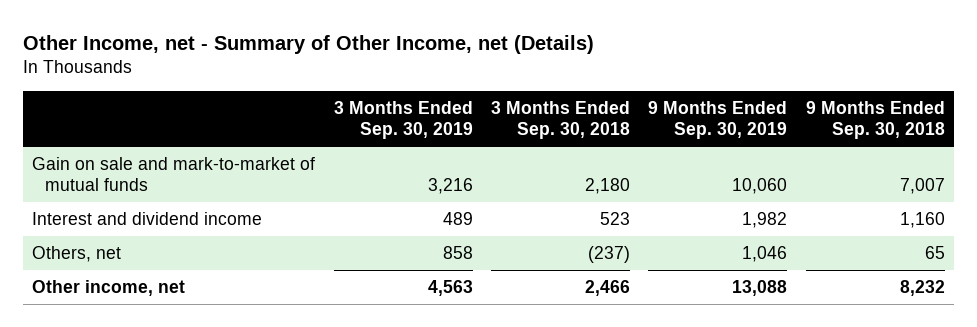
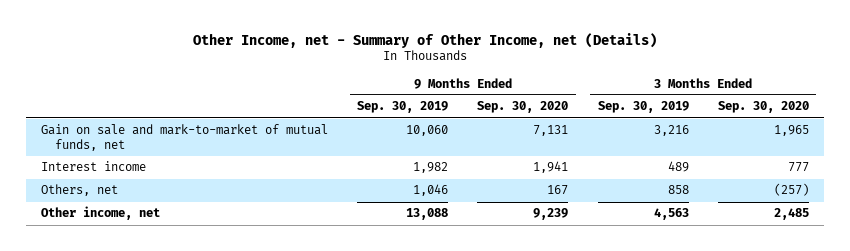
- | 3 Months Ended Sep. 30, 2019 | 3 Months Ended Sep. 30, 2018 | 9 Months Ended Sep. 30, 2019 | 9 Months Ended Sep. 30, 2018
+ | 9 Months Ended Sep. 30, 2019 | 9 Months Ended Sep. 30, 2020 | 3 Months Ended Sep. 30, 2019 | 3 Months Ended Sep. 30, 2020
- Gain on sale and mark-to-market of mutual funds | 3,216 | 2,180 | 10,060 | 7,007
- Interest and dividend income | 489 | 523 | 1,982 | 1,160
+ Gain on sale and mark-to-market of mutual funds, net | 10,060 | 7,131 | 3,216 | 1,965
+ Interest income | 1,982 | 1,941 | 489 | 777

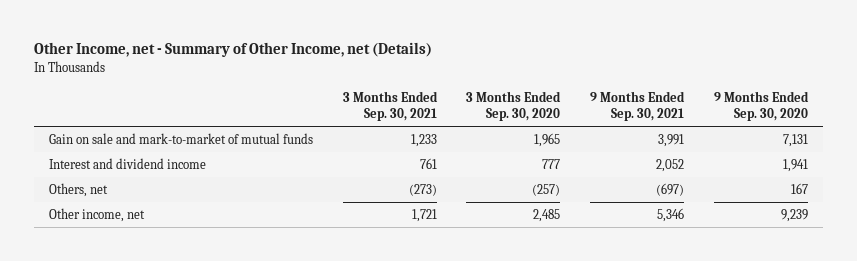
- | 9 Months Ended Sep. 30, 2019 | 9 Months Ended Sep. 30, 2020 | 3 Months Ended Sep. 30, 2019 | 3 Months Ended Sep. 30, 2020
+ | 3 Months Ended Sep. 30, 2021 | 3 Months Ended Sep. 30, 2020 | 9 Months Ended Sep. 30, 2021 | 9 Months Ended Sep. 30, 2020
- Gain on sale and mark-to-market of mutual funds, net | 10,060 | 7,131 | 3,216 | 1,965
- Interest income | 1,982 | 1,941 | 489 | 777
+ Gain on sale and mark-to-market of mutual funds | 1,233 | 1,965 | 3,991 | 7,131
+ Interest and dividend income | 761 | 777 | 2,052 | 1,941

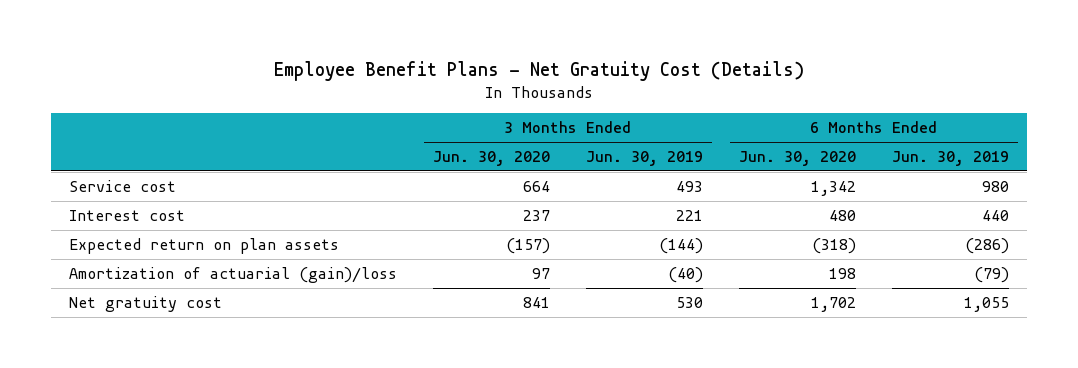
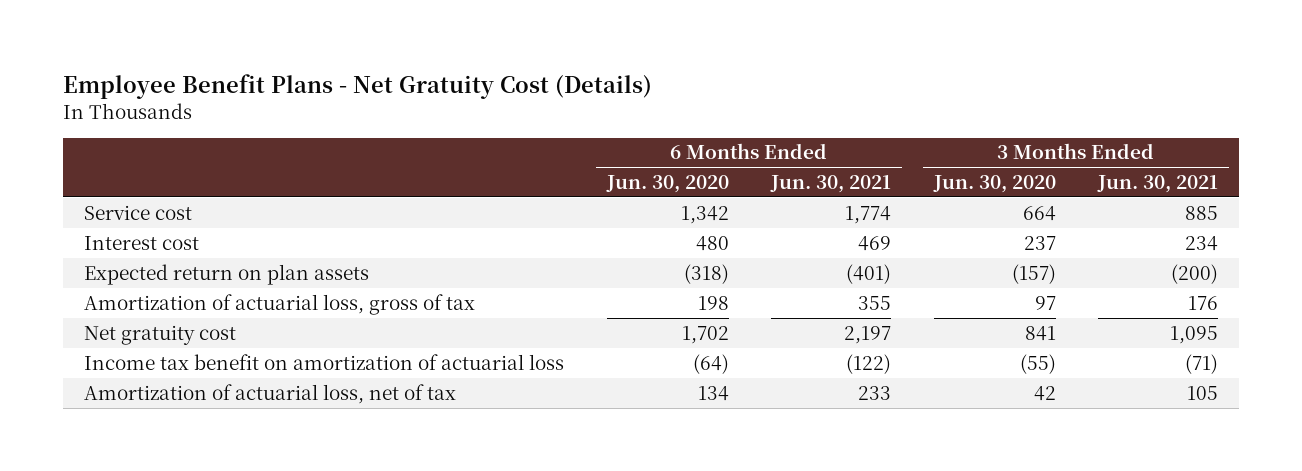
- | 3 Months Ended Jun. 30, 2020 | 3 Months Ended Jun. 30, 2019 | 6 Months Ended Jun. 30, 2020 | 6 Months Ended Jun. 30, 2019
+ | 6 Months Ended Jun. 30, 2020 | 6 Months Ended Jun. 30, 2021 | 3 Months Ended Jun. 30, 2020 | 3 Months Ended Jun. 30, 2021
- Amortization of actuarial (gain)/loss | 97 | (40) | 198 | (79)
+ Amortization of actuarial loss, gross of tax | 198 | 355 | 97 | 176
+ Income tax benefit on amortization of actuarial loss | (64) | (122) | (55) | (71)
+ Amortization of actuarial loss, net of tax | 134 | 233 | 42 | 105

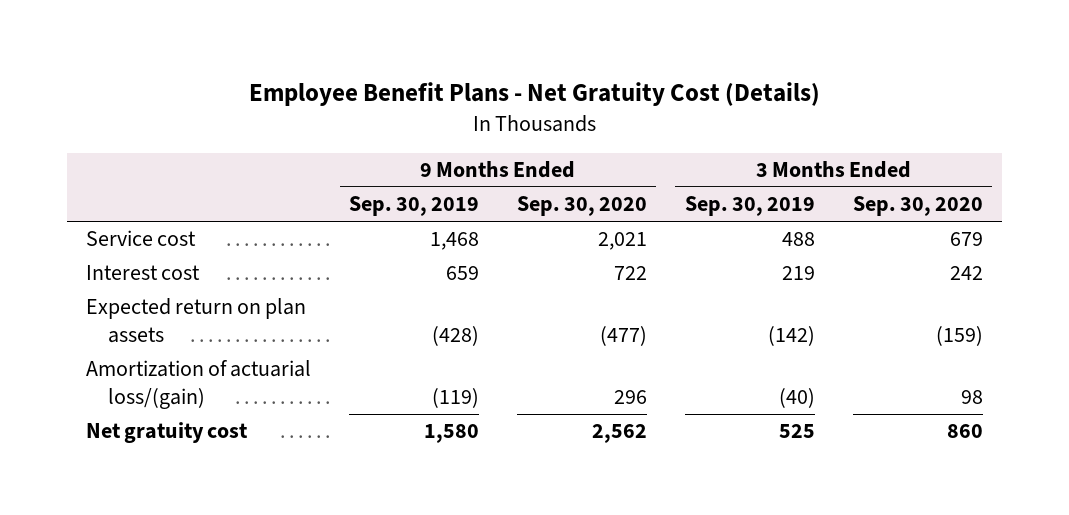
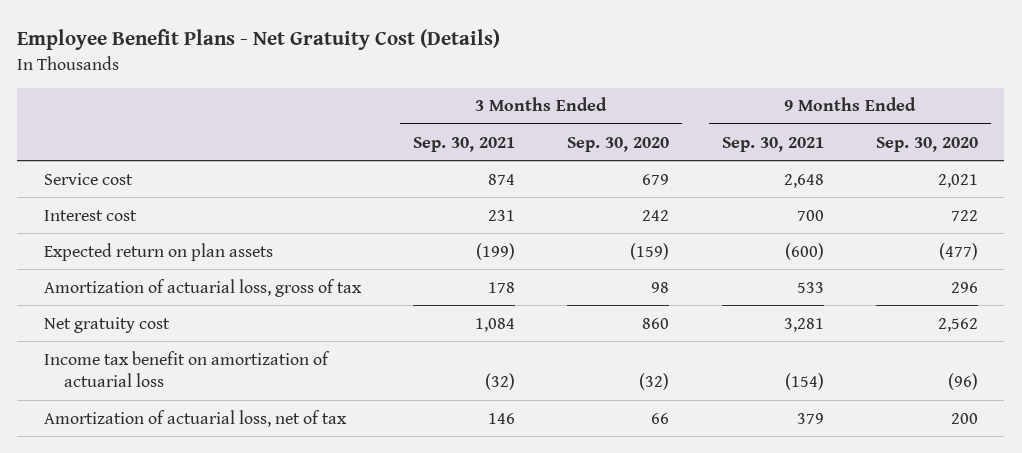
- | 9 Months Ended Sep. 30, 2019 | 9 Months Ended Sep. 30, 2020 | 3 Months Ended Sep. 30, 2019 | 3 Months Ended Sep. 30, 2020
+ | 3 Months Ended Sep. 30, 2021 | 3 Months Ended Sep. 30, 2020 | 9 Months Ended Sep. 30, 2021 | 9 Months Ended Sep. 30, 2020
- Amortization of actuarial loss/(gain) | (119) | 296 | (40) | 98
+ Amortization of actuarial loss, gross of tax | 178 | 98 | 533 | 296
+ Income tax benefit on amortization of actuarial loss | (32) | (32) | (154) | (96)
+ Amortization of actuarial loss, net of tax | 146 | 66 | 379 | 200

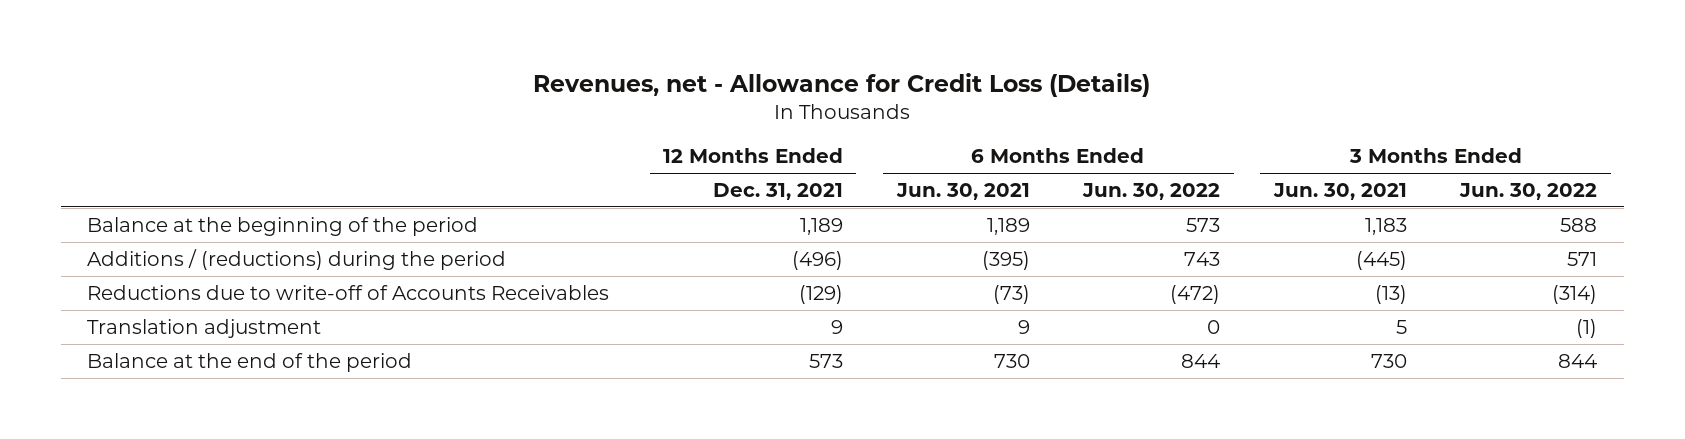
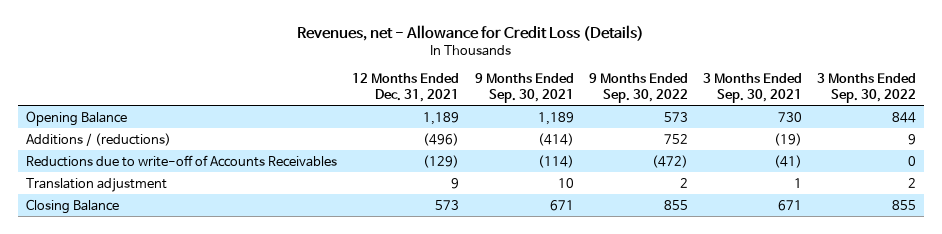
- | 12 Months Ended Dec. 31, 2021 | 6 Months Ended Jun. 30, 2021 | 6 Months Ended Jun. 30, 2022 | 3 Months Ended Jun. 30, 2021 | 3 Months Ended Jun. 30, 2022
+ | 12 Months Ended Dec. 31, 2021 | 9 Months Ended Sep. 30, 2021 | 9 Months Ended Sep. 30, 2022 | 3 Months Ended Sep. 30, 2021 | 3 Months Ended Sep. 30, 2022
- Balance at the beginning of the period | 1,189 | 1,189 | 573 | 1,183 | 588
- Additions / (reductions) during the period | (496) | (395) | 743 | (445) | 571
+ Opening Balance | 1,189 | 1,189 | 573 | 730 | 844
+ Additions / (reductions) | (496) | (414) | 752 | (19) | 9
- Balance at the end of the period | 573 | 730 | 844 | 730 | 844
+ Closing Balance | 573 | 671 | 855 | 671 | 855

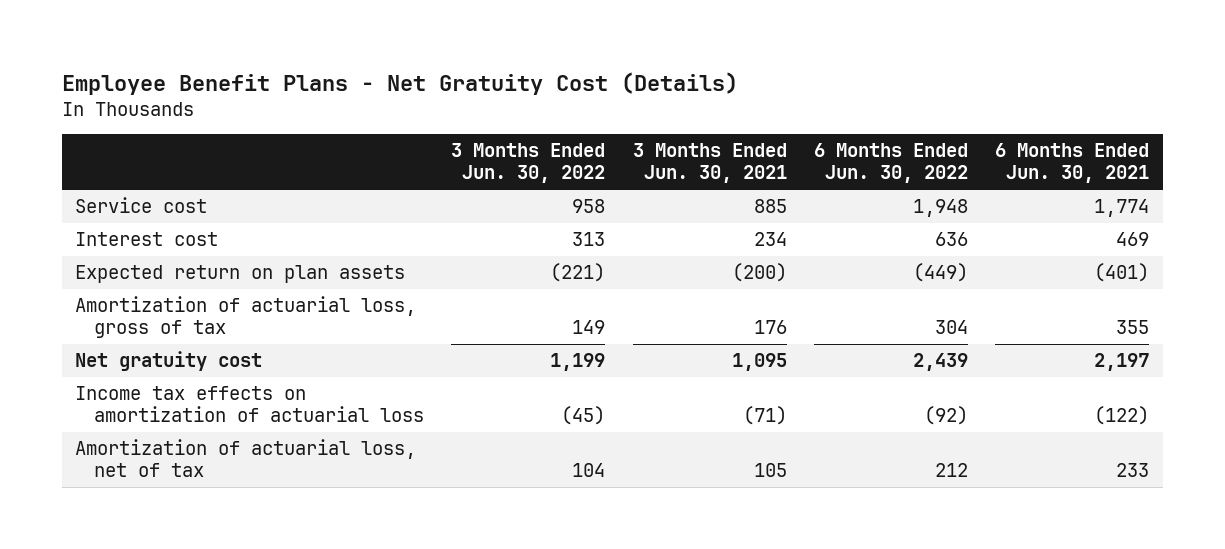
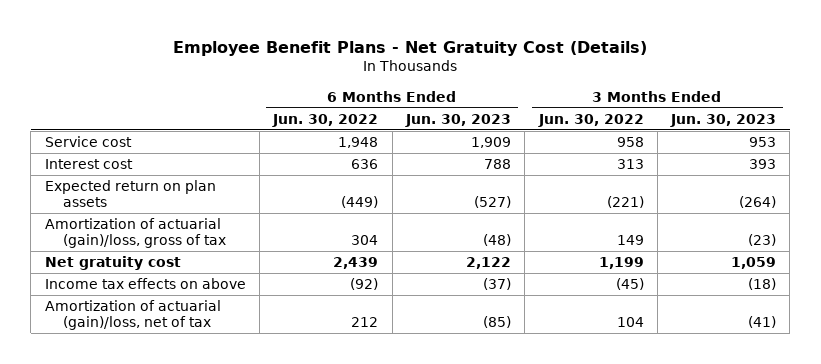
- | 3 Months Ended Jun. 30, 2022 | 3 Months Ended Jun. 30, 2021 | 6 Months Ended Jun. 30, 2022 | 6 Months Ended Jun. 30, 2021
+ | 6 Months Ended Jun. 30, 2022 | 6 Months Ended Jun. 30, 2023 | 3 Months Ended Jun. 30, 2022 | 3 Months Ended Jun. 30, 2023
- Amortization of actuarial loss, gross of tax | 149 | 176 | 304 | 355
+ Amortization of actuarial (gain)/loss, gross of tax | 304 | (48) | 149 | (23)
- Income tax effects on amortization of actuarial loss | (45) | (71) | (92) | (122)
- Amortization of actuarial loss, net of tax | 104 | 105 | 212 | 233
+ Income tax effects on above | (92) | (37) | (45) | (18)
+ Amortization of actuarial (gain)/loss, net of tax | 212 | (85) | 104 | (41)

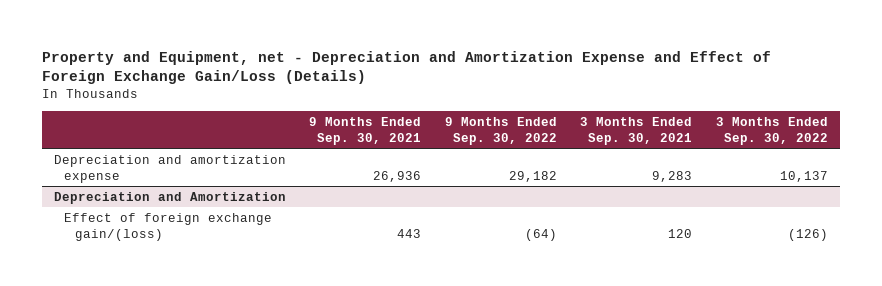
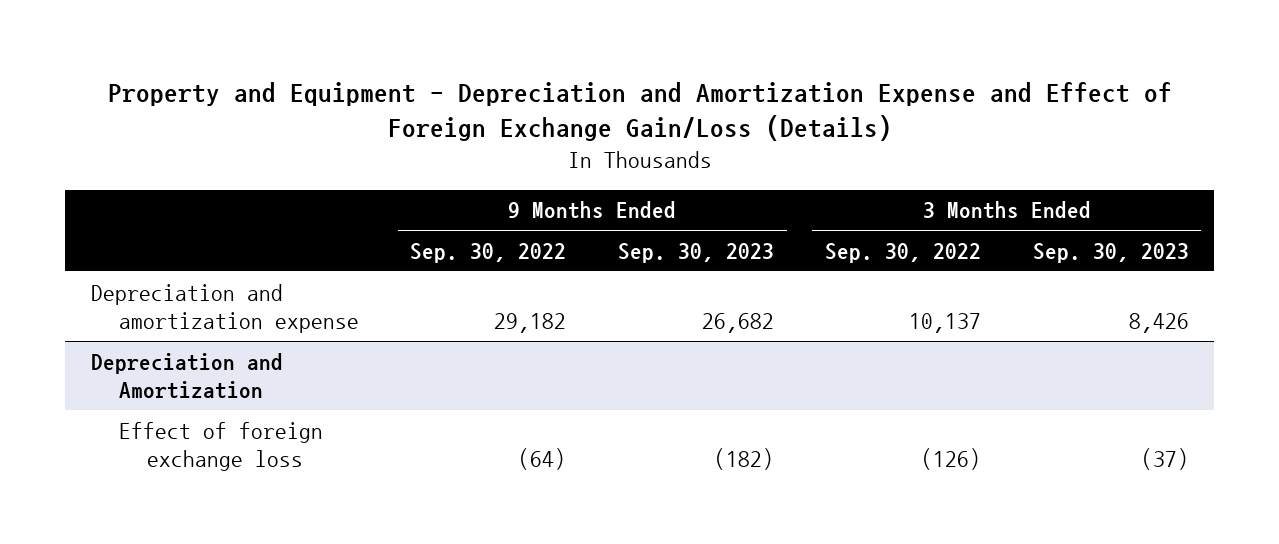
- Property and Equipment, net - Depreciation and Amortization Expense and Effect of Foreign Exchange Gain/Loss (Details)
+ Property and Equipment - Depreciation and Amortization Expense and Effect of Foreign Exchange Gain/Loss (Details)
- | 9 Months Ended Sep. 30, 2021 | 9 Months Ended Sep. 30, 2022 | 3 Months Ended Sep. 30, 2021 | 3 Months Ended Sep. 30, 2022
+ | 9 Months Ended Sep. 30, 2022 | 9 Months Ended Sep. 30, 2023 | 3 Months Ended Sep. 30, 2022 | 3 Months Ended Sep. 30, 2023
@ Depreciation and Amortization
- Effect of foreign exchange gain/(loss) | 443 | (64) | 120 | (126)
+ Effect of foreign exchange loss | (64) | (182) | (126) | (37)

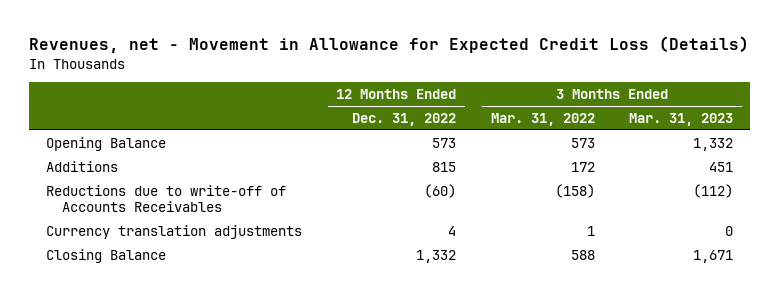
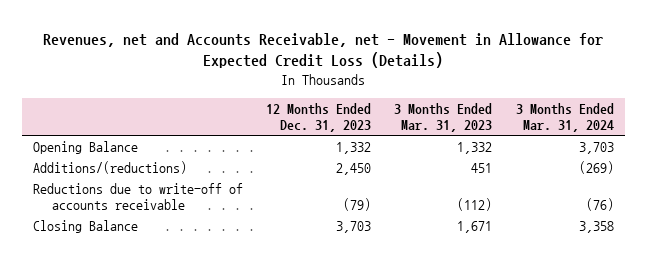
- Revenues, net - Movement in Allowance for Expected Credit Loss (Details)
+ Revenues, net and Accounts Receivable, net - Movement in Allowance for Expected Credit Loss (Details)
- | 12 Months Ended Dec. 31, 2022 | 3 Months Ended Mar. 31, 2022 | 3 Months Ended Mar. 31, 2023
+ | 12 Months Ended Dec. 31, 2023 | 3 Months Ended Mar. 31, 2023 | 3 Months Ended Mar. 31, 2024
- Additions | 815 | 172 | 451
- Reductions due to write-off of Accounts Receivables | (60) | (158) | (112)
- Currency translation adjustments | 4 | 1 | 0
+ Additions/(reductions) | 2,450 | 451 | (269)
+ Reductions due to write-off of accounts receivable | (79) | (112) | (76)

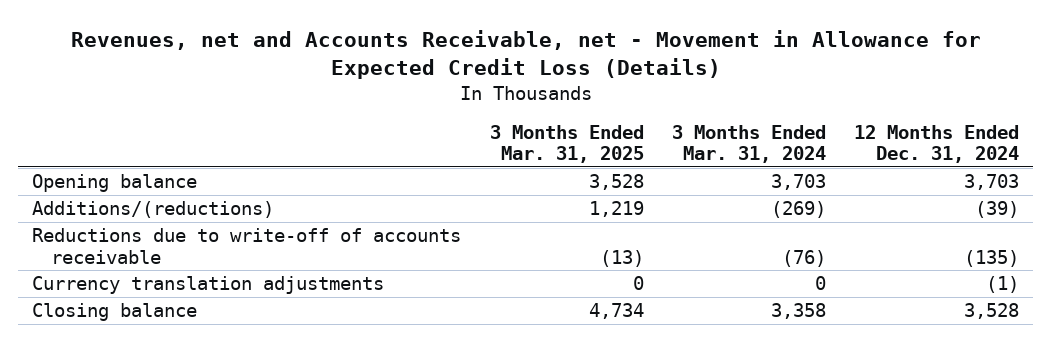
- | 12 Months Ended Dec. 31, 2023 | 3 Months Ended Mar. 31, 2023 | 3 Months Ended Mar. 31, 2024
+ | 3 Months Ended Mar. 31, 2025 | 3 Months Ended Mar. 31, 2024 | 12 Months Ended Dec. 31, 2024
- Opening Balance | 1,332 | 1,332 | 3,703
+ Opening balance | 3,528 | 3,703 | 3,703
- Closing Balance | 3,703 | 1,671 | 3,358
+ Currency translation adjustments | 0 | 0 | (1)
+ Closing balance | 4,734 | 3,358 | 3,528

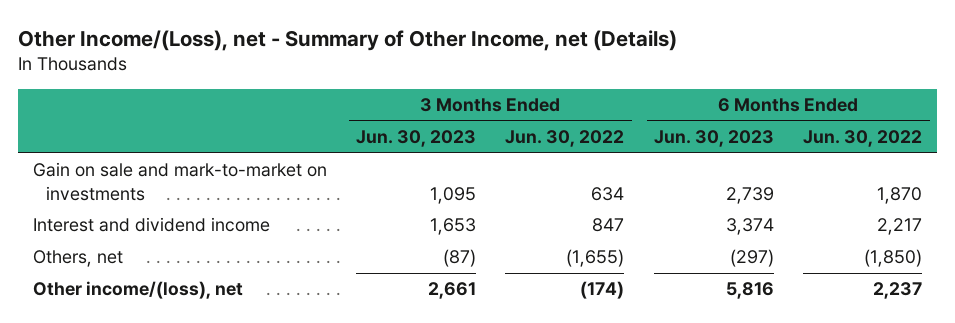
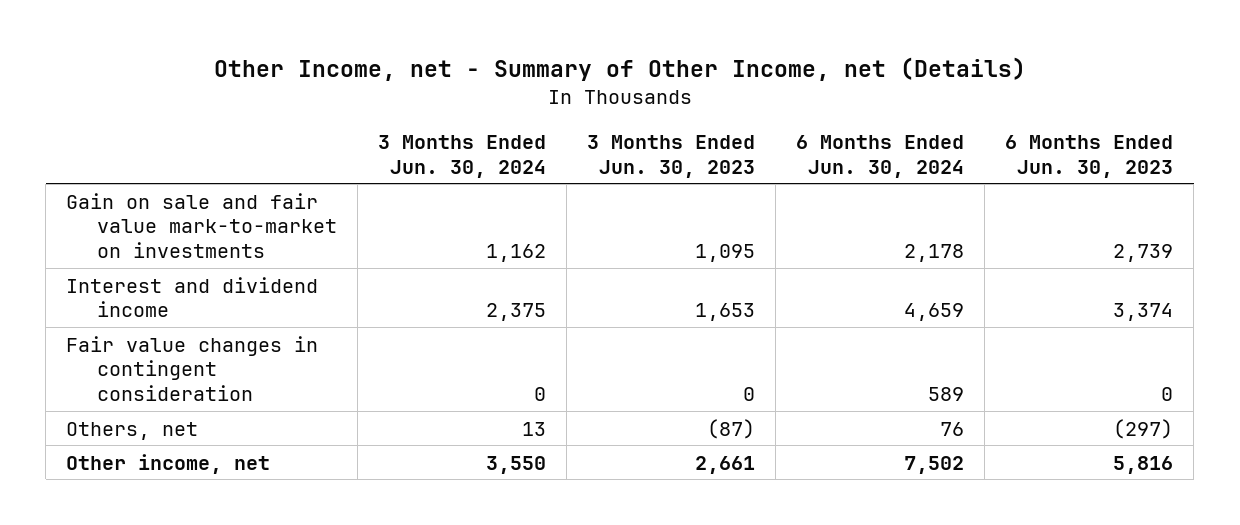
- Other Income/(Loss), net - Summary of Other Income, net (Details)
+ Other Income, net - Summary of Other Income, net (Details)
- | 3 Months Ended Jun. 30, 2023 | 3 Months Ended Jun. 30, 2022 | 6 Months Ended Jun. 30, 2023 | 6 Months Ended Jun. 30, 2022
+ | 3 Months Ended Jun. 30, 2024 | 3 Months Ended Jun. 30, 2023 | 6 Months Ended Jun. 30, 2024 | 6 Months Ended Jun. 30, 2023
- Gain on sale and mark-to-market on investments | 1,095 | 634 | 2,739 | 1,870
+ Gain on sale and fair value mark-to-market on investments | 1,162 | 1,095 | 2,178 | 2,739
+ Fair value changes in contingent consideration | 0 | 0 | 589 | 0
- Other income/(loss), net | 2,661 | (174) | 5,816 | 2,237
+ Other income, net | 3,550 | 2,661 | 7,502 | 5,816

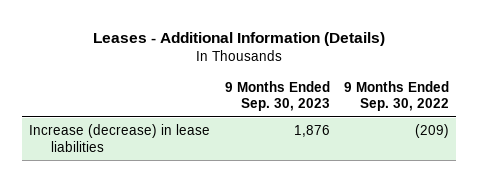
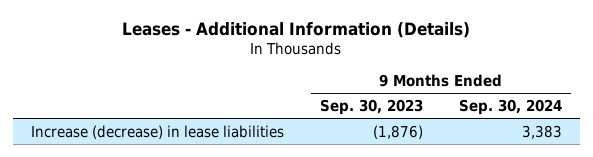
- | 9 Months Ended Sep. 30, 2023 | 9 Months Ended Sep. 30, 2022
+ | 9 Months Ended Sep. 30, 2023 | 9 Months Ended Sep. 30, 2024
- Increase (decrease) in lease liabilities | 1,876 | (209)
+ Increase (decrease) in lease liabilities | (1,876) | 3,383

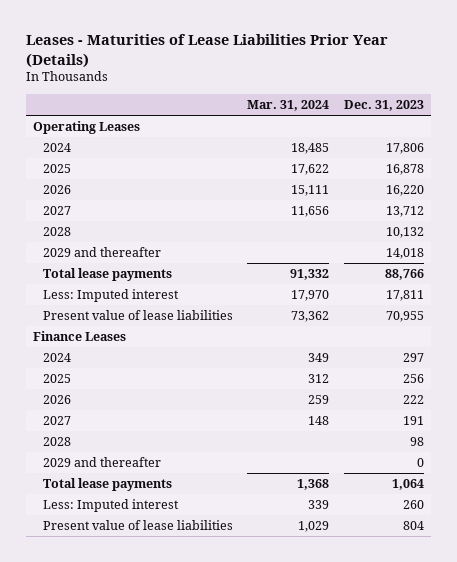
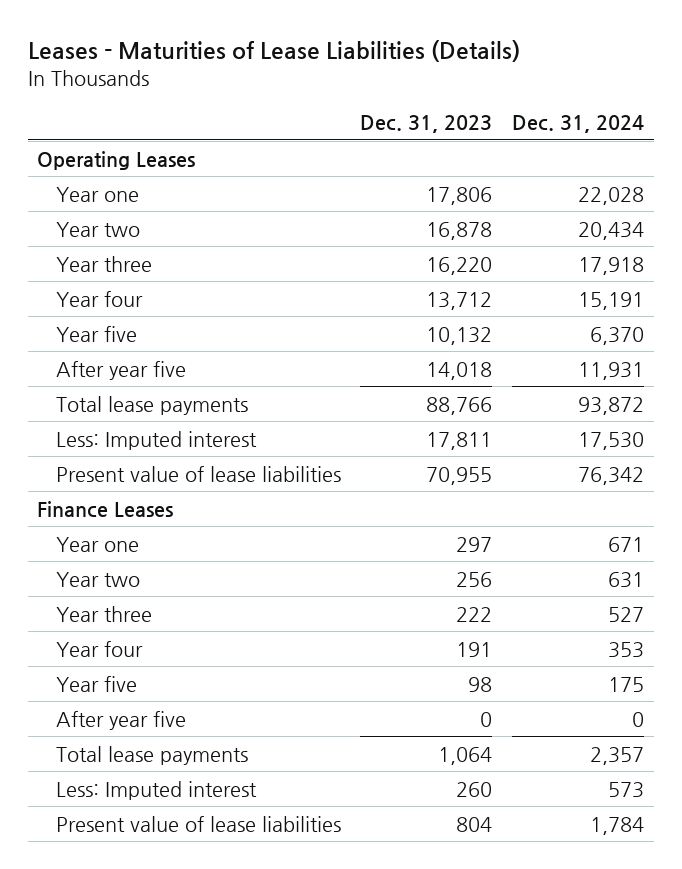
- Leases - Maturities of Lease Liabilities Prior Year (Details)
+ Leases - Maturities of Lease Liabilities (Details)
- | Mar. 31, 2024 | Dec. 31, 2023
+ | Dec. 31, 2023 | Dec. 31, 2024
- 2024 | 18,485 | 17,806
- 2025 | 17,622 | 16,878
- 2026 | 15,111 | 16,220
- 2027 | 11,656 | 13,712
- 2028 | | 10,132
- 2029 and thereafter | | 14,018
+ Year one | 17,806 | 22,028
+ Year two | 16,878 | 20,434
+ Year three | 16,220 | 17,918
+ Year four | 13,712 | 15,191
+ Year five | 10,132 | 6,370
+ After year five | 14,018 | 11,931
- 2024 | 349 | 297
- 2025 | 312 | 256
- 2026 | 259 | 222
- 2027 | 148 | 191
- 2028 | | 98
- 2029 and thereafter | | 0
+ Year one | 297 | 671
+ Year two | 256 | 631
+ Year three | 222 | 527
+ Year four | 191 | 353
+ Year five | 98 | 175
+ After year five | 0 | 0

